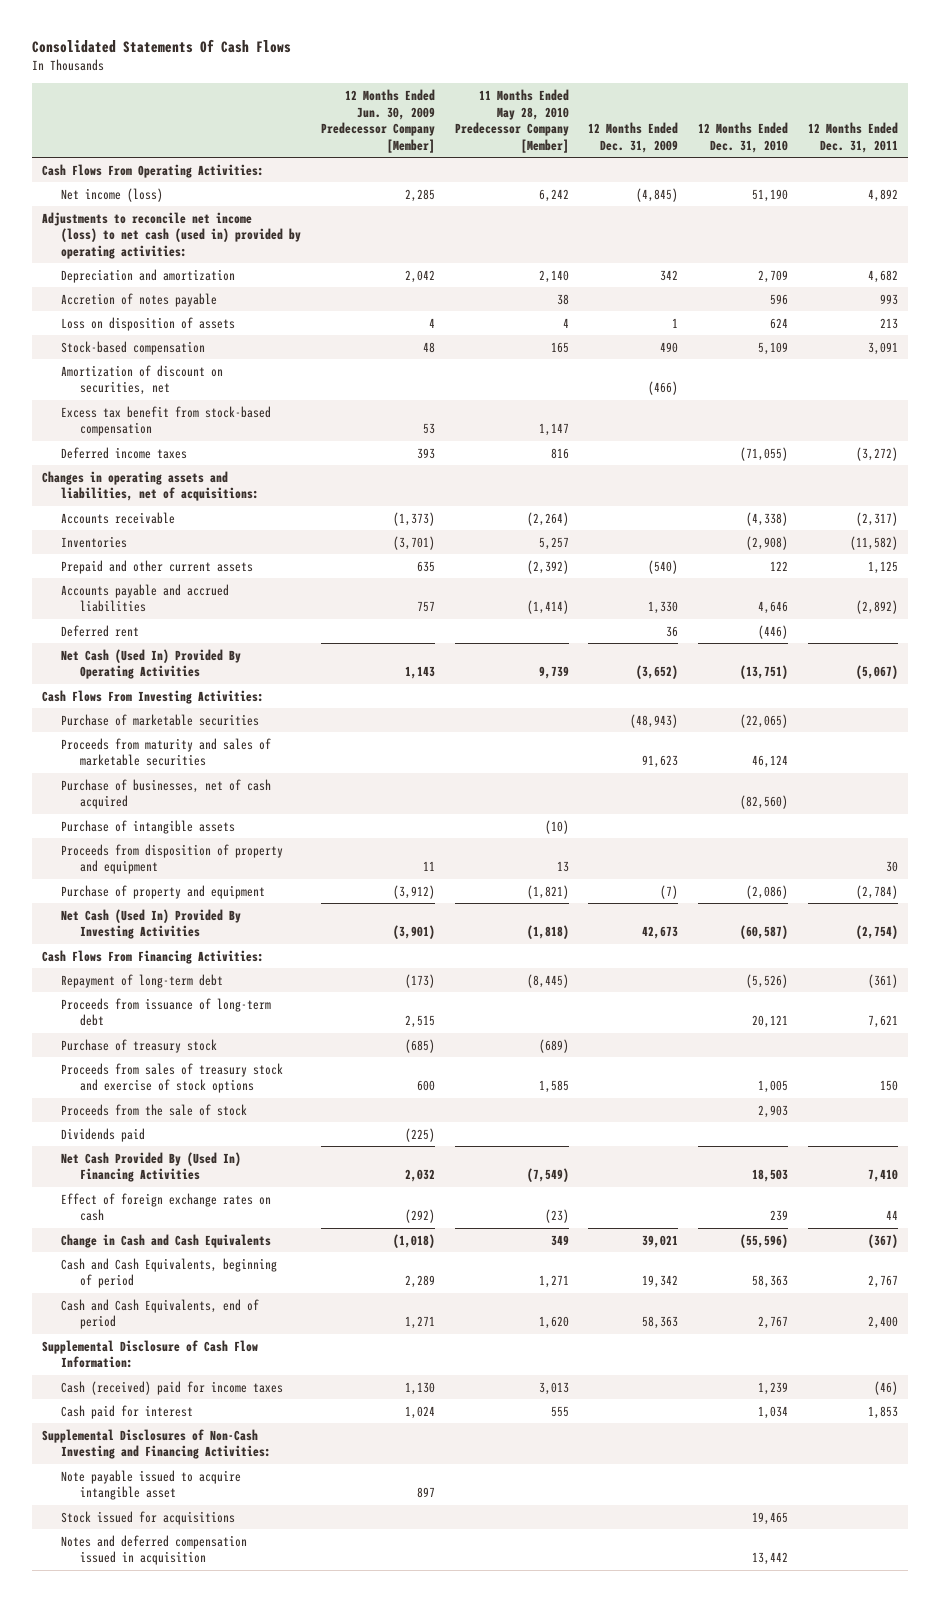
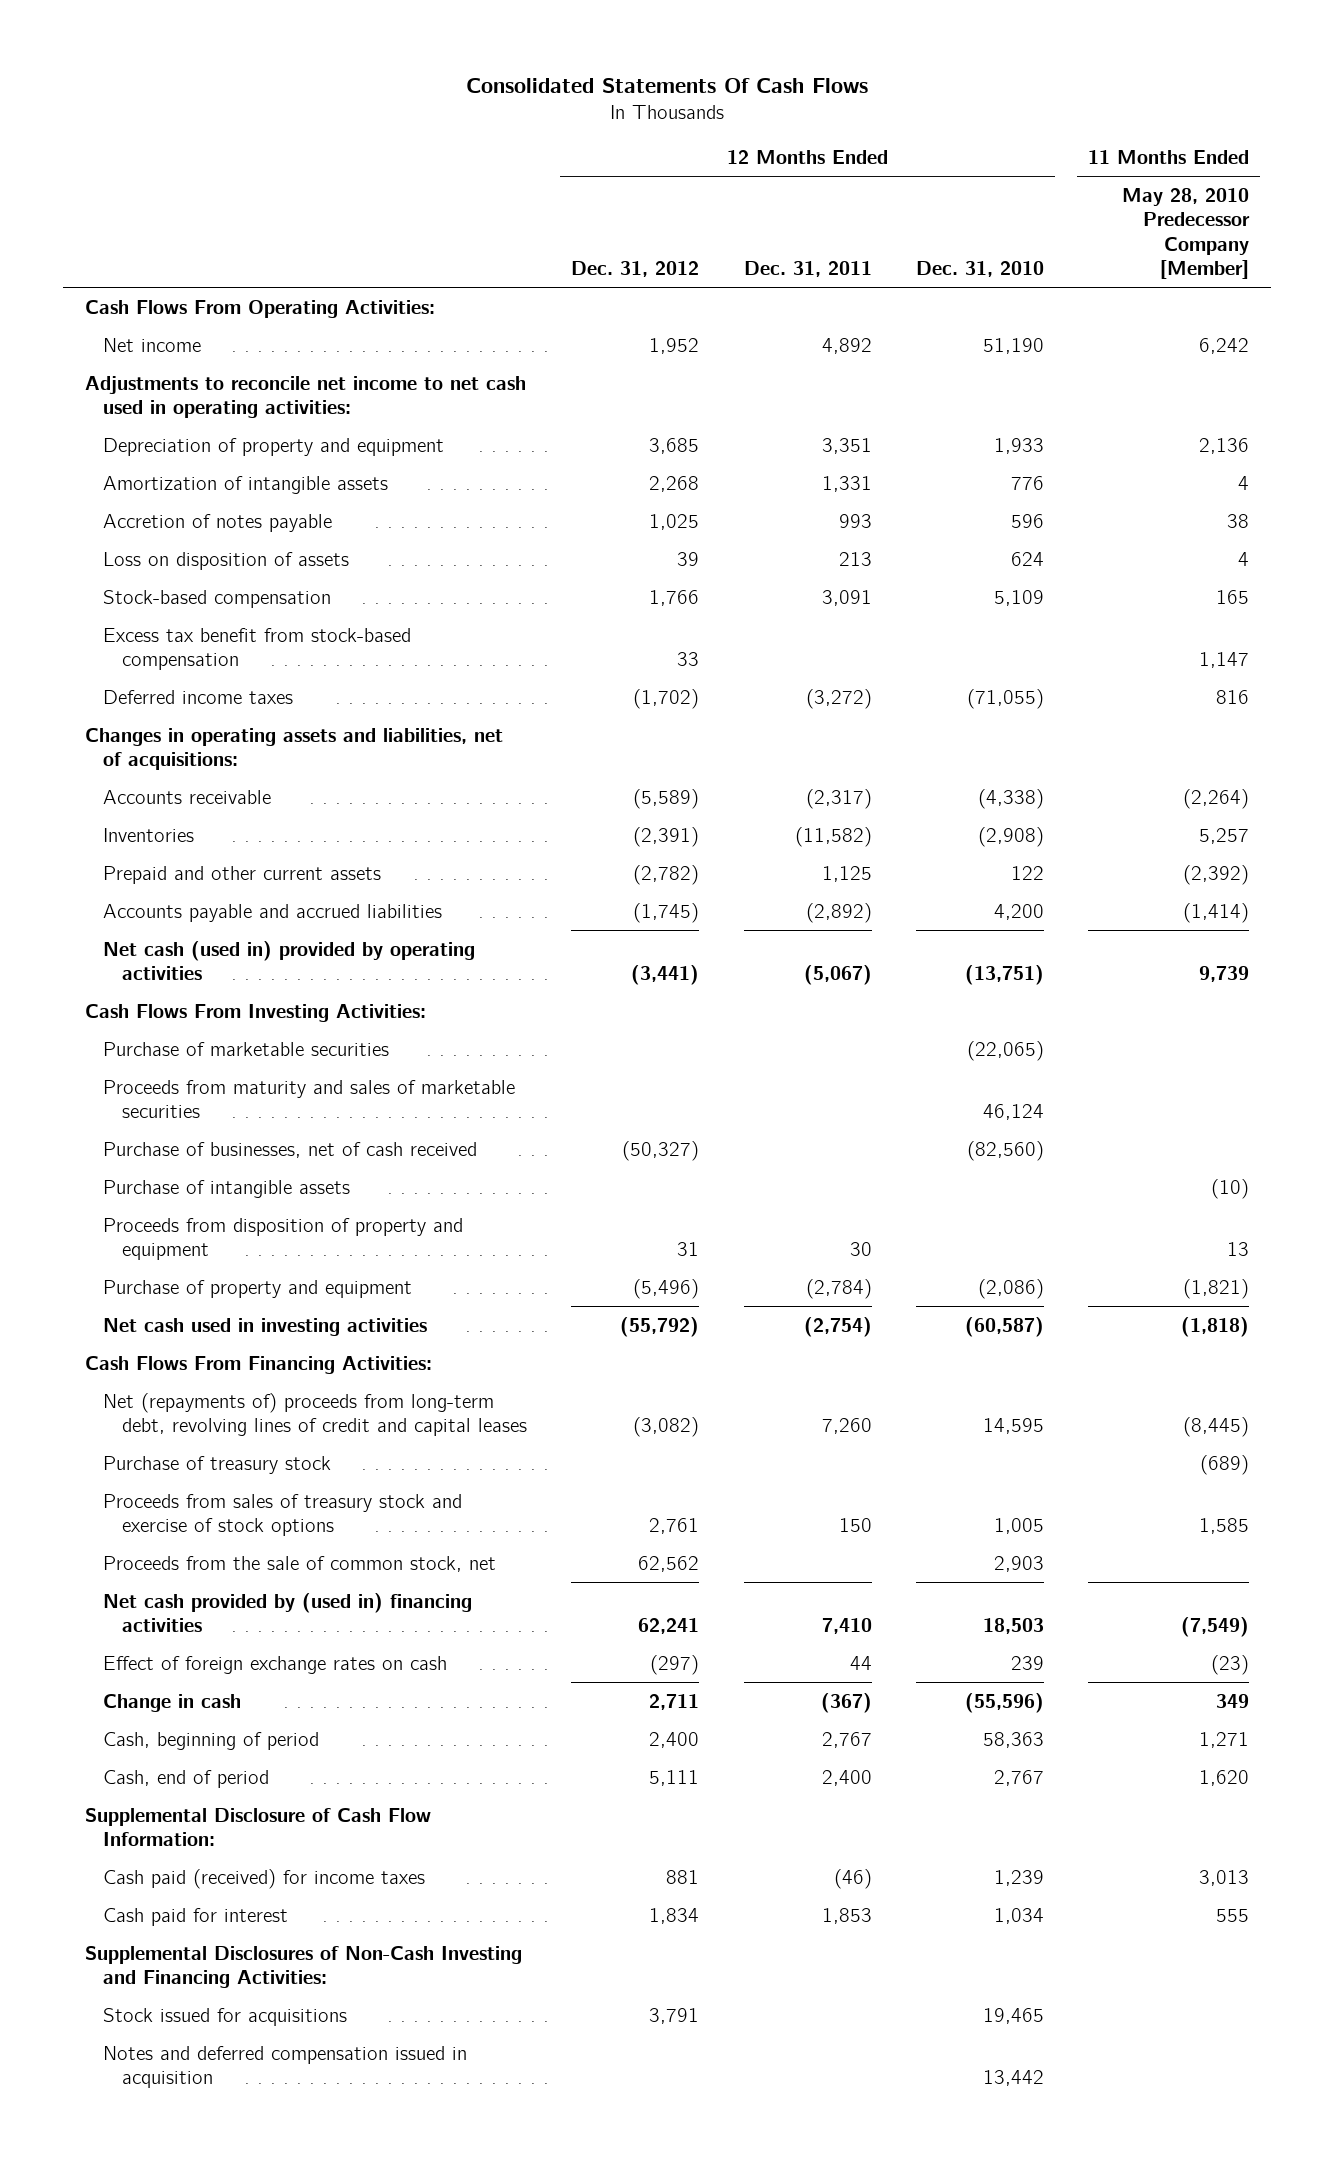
- | 12 Months Ended Jun. 30, 2009 Predecessor Company [Member] | 11 Months Ended May 28, 2010 Predecessor Company [Member] | 12 Months Ended Dec. 31, 2009 | 12 Months Ended Dec. 31, 2010 | 12 Months Ended Dec. 31, 2011
+ | 12 Months Ended Dec. 31, 2012 | 12 Months Ended Dec. 31, 2011 | 12 Months Ended Dec. 31, 2010 | 11 Months Ended May 28, 2010 Predecessor Company [Member]
- Net income (loss) | 2,285 | 6,242 | (4,845) | 51,190 | 4,892
- Adjustments to reconcile net income (loss) to net cash (used in) provided by operating activities:
- Depreciation and amortization | 2,042 | 2,140 | 342 | 2,709 | 4,682
+ Net income | 1,952 | 4,892 | 51,190 | 6,242
+ Adjustments to reconcile net income to net cash used in operating activities:
+ Depreciation of property and equipment | 3,685 | 3,351 | 1,933 | 2,136
+ Amortization of intangible assets | 2,268 | 1,331 | 776 | 4
- Amortization of discount on securities, net | | | (466) | |
- Accounts payable and accrued liabilities | 757 | (1,414) | 1,330 | 4,646 | (2,892)
- Deferred rent | | | 36 | (446) |
- Net Cash (Used In) Provided By Operating Activities | 1,143 | 9,739 | (3,652) | (13,751) | (5,067)
+ Accounts payable and accrued liabilities | (1,745) | (2,892) | 4,200 | (1,414)
+ Net cash (used in) provided by operating activities | (3,441) | (5,067) | (13,751) | 9,739
- Purchase of businesses, net of cash acquired | | | | (82,560) |
+ Purchase of businesses, net of cash received | (50,327) | | (82,560) |
- Net Cash (Used In) Provided By Investing Activities | (3,901) | (1,818) | 42,673 | (60,587) | (2,754)
+ Net cash used in investing activities | (55,792) | (2,754) | (60,587) | (1,818)
- Repayment of long-term debt | (173) | (8,445) | | (5,526) | (361)
- Proceeds from issuance of long-term debt | 2,515 | | | 20,121 | 7,621
+ Net (repayments of) proceeds from long-term debt, revolving lines of credit and capital leases | (3,082) | 7,260 | 14,595 | (8,445)
- Proceeds from the sale of stock | | | | 2,903 |
- Dividends paid | (225) | | | |
- Net Cash Provided By (Used In) Financing Activities | 2,032 | (7,549) | | 18,503 | 7,410
+ Proceeds from the sale of common stock, net | 62,562 | | 2,903 |
+ Net cash provided by (used in) financing activities | 62,241 | 7,410 | 18,503 | (7,549)
- Change in Cash and Cash Equivalents | (1,018) | 349 | 39,021 | (55,596) | (367)
- Cash and Cash Equivalents, beginning of period | 2,289 | 1,271 | 19,342 | 58,363 | 2,767
- Cash and Cash Equivalents, end of period | 1,271 | 1,620 | 58,363 | 2,767 | 2,400
+ Change in cash | 2,711 | (367) | (55,596) | 349
+ Cash, beginning of period | 2,400 | 2,767 | 58,363 | 1,271
+ Cash, end of period | 5,111 | 2,400 | 2,767 | 1,620
- Cash (received) paid for income taxes | 1,130 | 3,013 | | 1,239 | (46)
+ Cash paid (received) for income taxes | 881 | (46) | 1,239 | 3,013
- Note payable issued to acquire intangible asset | 897 | | | |

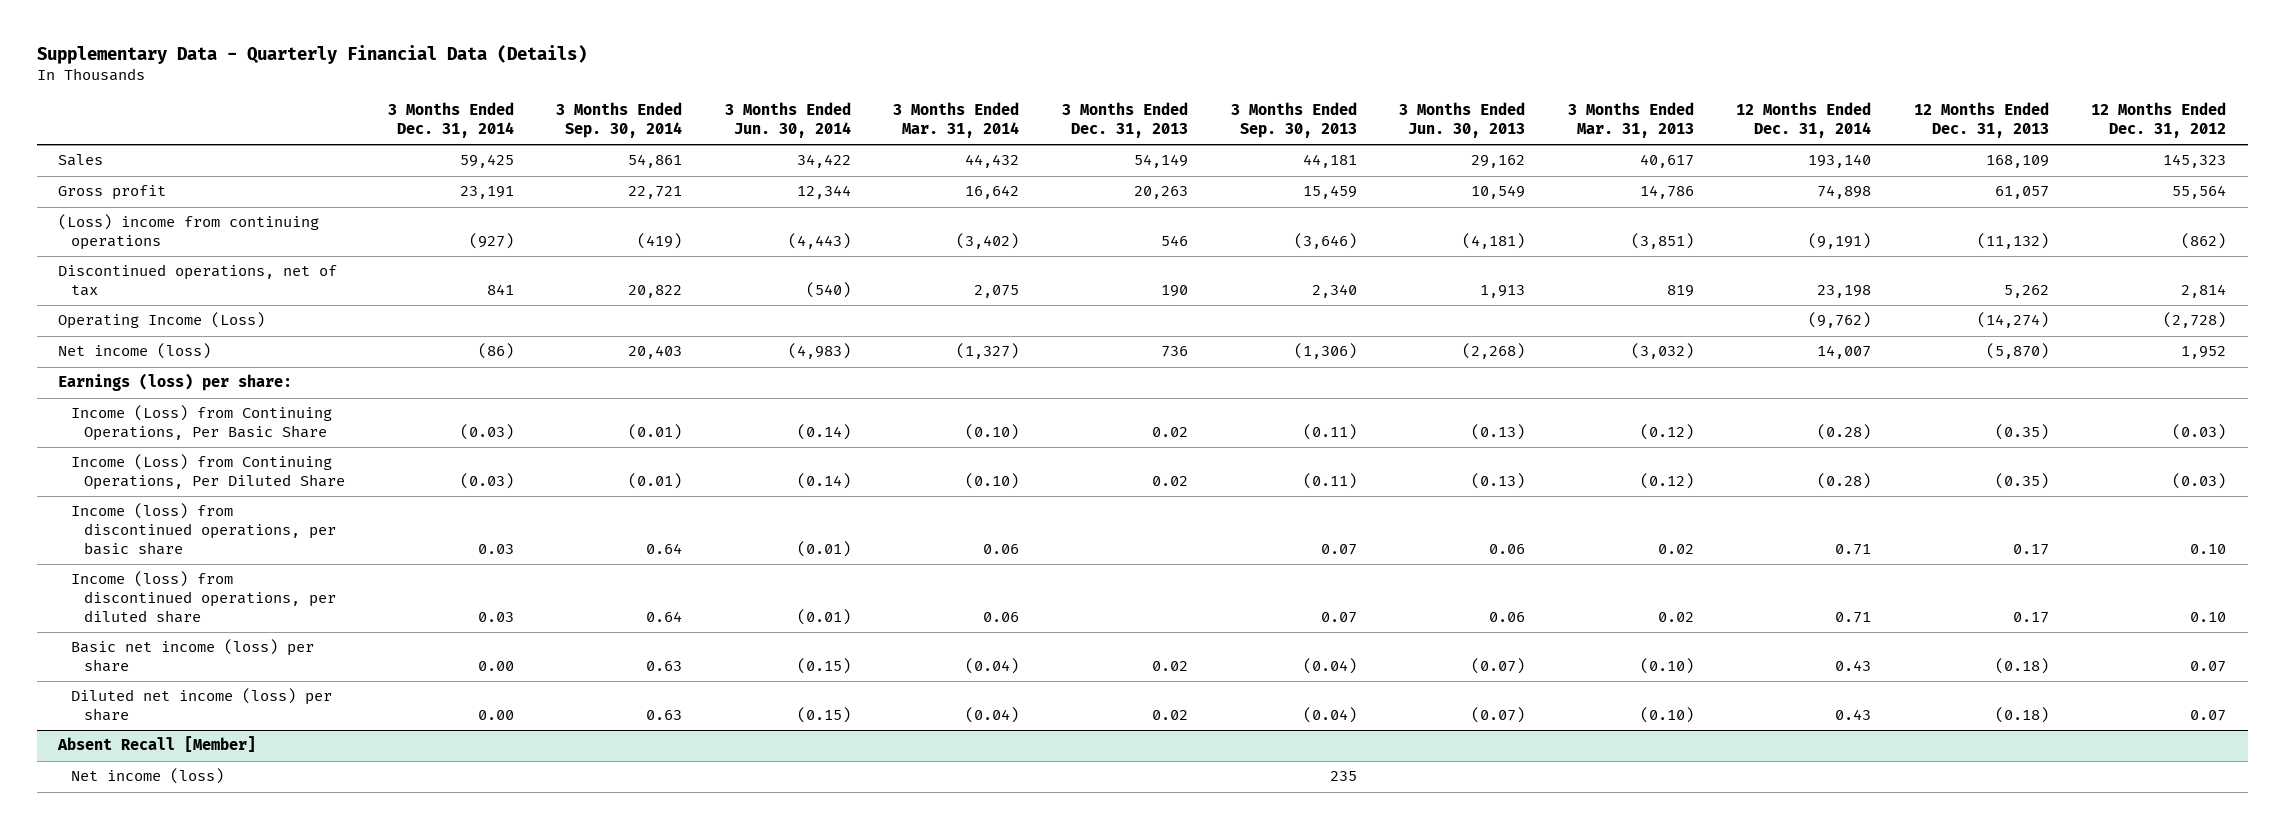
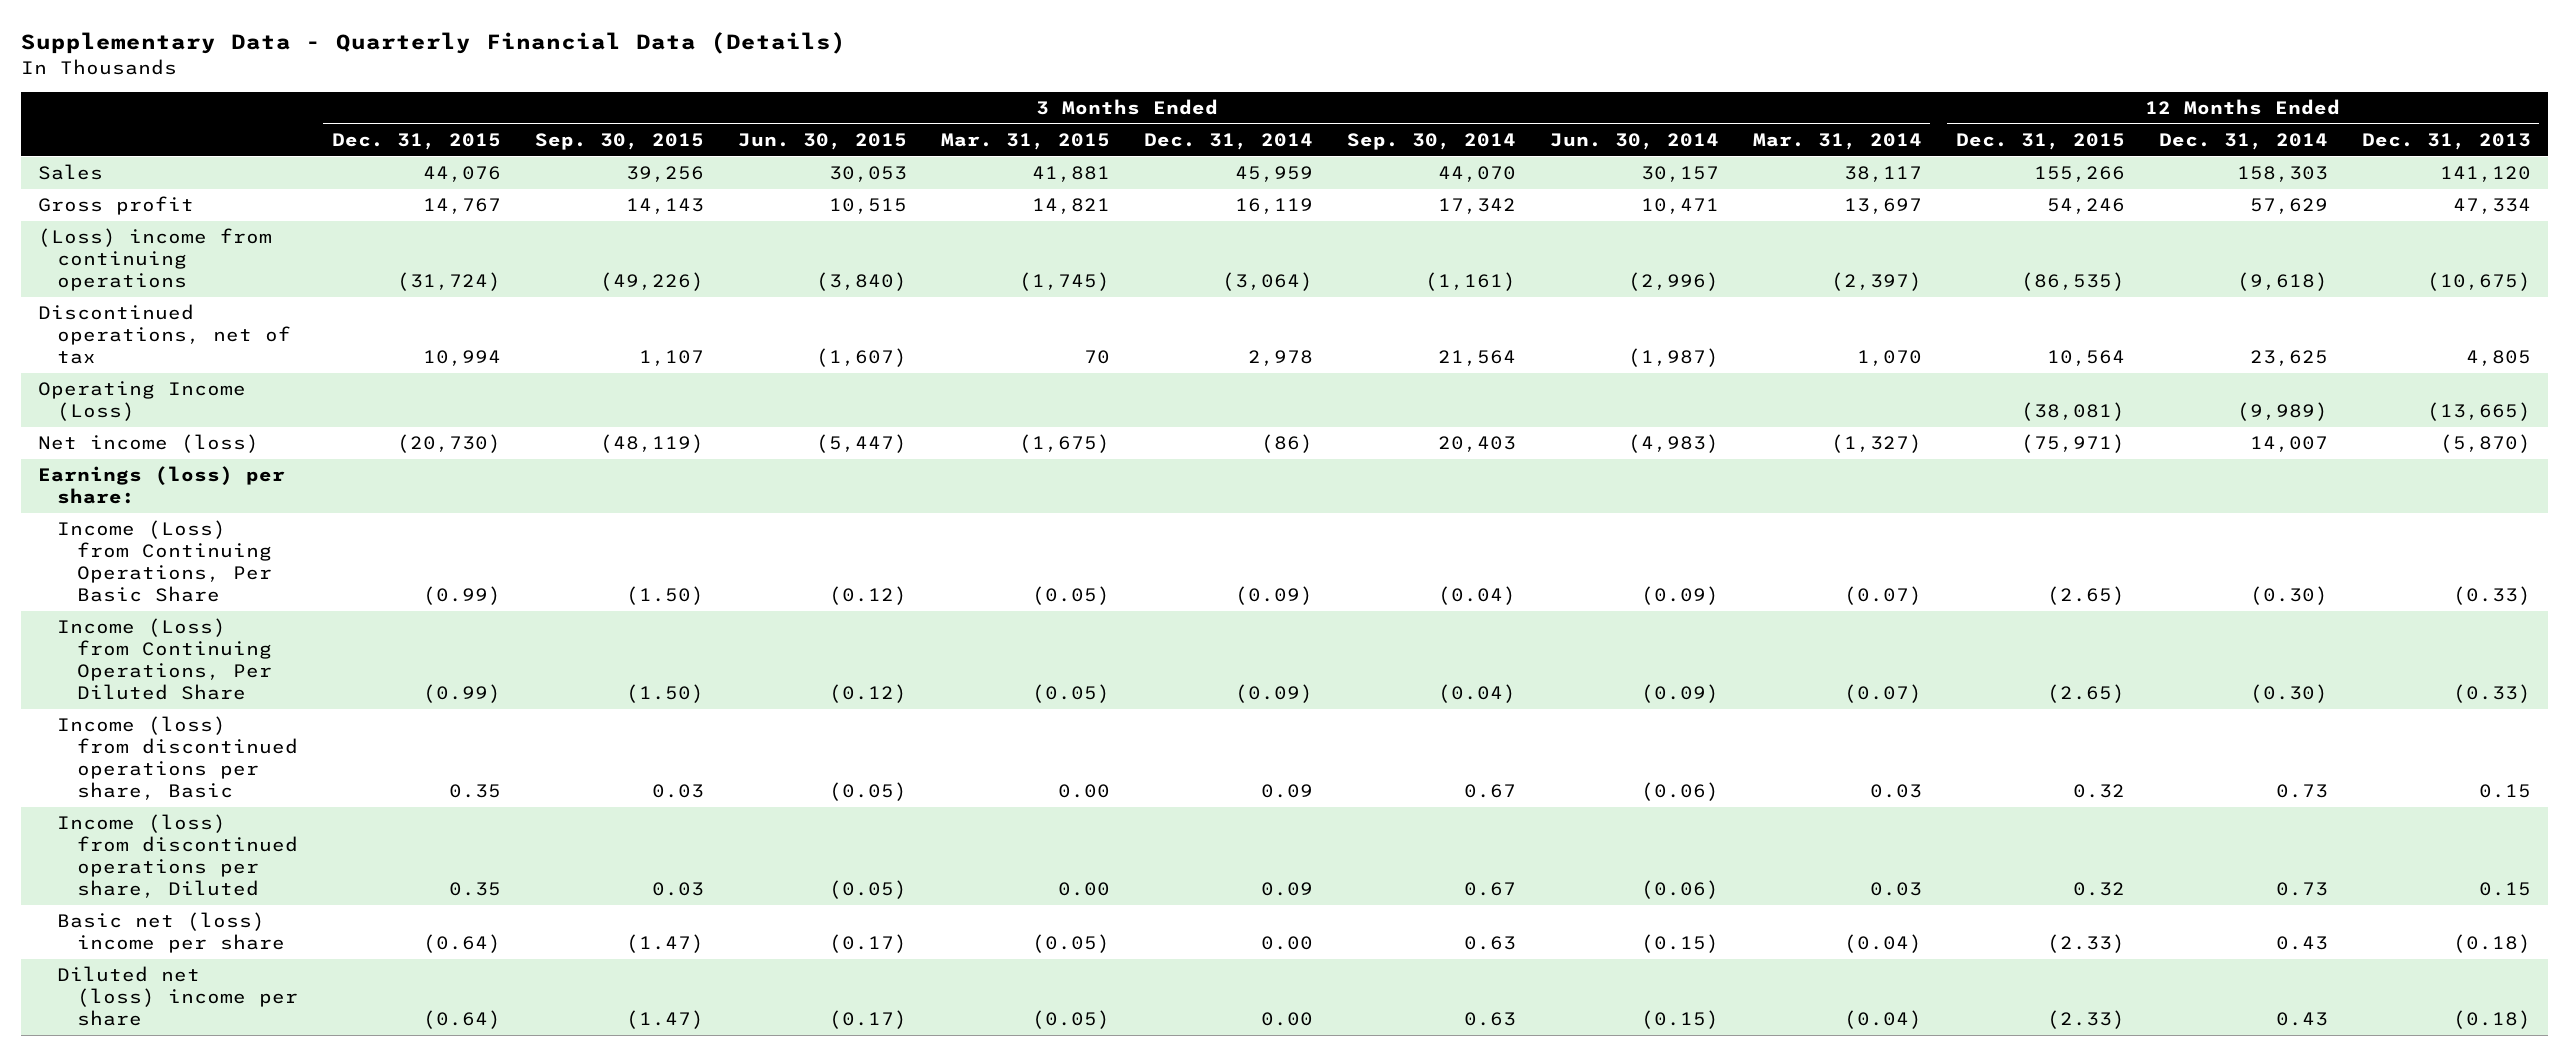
- | 3 Months Ended Dec. 31, 2014 | 3 Months Ended Sep. 30, 2014 | 3 Months Ended Jun. 30, 2014 | 3 Months Ended Mar. 31, 2014 | 3 Months Ended Dec. 31, 2013 | 3 Months Ended Sep. 30, 2013 | 3 Months Ended Jun. 30, 2013 | 3 Months Ended Mar. 31, 2013 | 12 Months Ended Dec. 31, 2014 | 12 Months Ended Dec. 31, 2013 | 12 Months Ended Dec. 31, 2012
+ | 3 Months Ended Dec. 31, 2015 | 3 Months Ended Sep. 30, 2015 | 3 Months Ended Jun. 30, 2015 | 3 Months Ended Mar. 31, 2015 | 3 Months Ended Dec. 31, 2014 | 3 Months Ended Sep. 30, 2014 | 3 Months Ended Jun. 30, 2014 | 3 Months Ended Mar. 31, 2014 | 12 Months Ended Dec. 31, 2015 | 12 Months Ended Dec. 31, 2014 | 12 Months Ended Dec. 31, 2013
- Sales | 59,425 | 54,861 | 34,422 | 44,432 | 54,149 | 44,181 | 29,162 | 40,617 | 193,140 | 168,109 | 145,323
- Gross profit | 23,191 | 22,721 | 12,344 | 16,642 | 20,263 | 15,459 | 10,549 | 14,786 | 74,898 | 61,057 | 55,564
- (Loss) income from continuing operations | (927) | (419) | (4,443) | (3,402) | 546 | (3,646) | (4,181) | (3,851) | (9,191) | (11,132) | (862)
- Discontinued operations, net of tax | 841 | 20,822 | (540) | 2,075 | 190 | 2,340 | 1,913 | 819 | 23,198 | 5,262 | 2,814
- Operating Income (Loss) | | | | | | | | | (9,762) | (14,274) | (2,728)
+ Sales | 44,076 | 39,256 | 30,053 | 41,881 | 45,959 | 44,070 | 30,157 | 38,117 | 155,266 | 158,303 | 141,120
+ Gross profit | 14,767 | 14,143 | 10,515 | 14,821 | 16,119 | 17,342 | 10,471 | 13,697 | 54,246 | 57,629 | 47,334
+ (Loss) income from continuing operations | (31,724) | (49,226) | (3,840) | (1,745) | (3,064) | (1,161) | (2,996) | (2,397) | (86,535) | (9,618) | (10,675)
+ Discontinued operations, net of tax | 10,994 | 1,107 | (1,607) | 70 | 2,978 | 21,564 | (1,987) | 1,070 | 10,564 | 23,625 | 4,805
+ Operating Income (Loss) | | | | | | | | | (38,081) | (9,989) | (13,665)
- Income (Loss) from Continuing Operations, Per Basic Share | (0.03) | (0.01) | (0.14) | (0.10) | 0.02 | (0.11) | (0.13) | (0.12) | (0.28) | (0.35) | (0.03)
- Income (Loss) from Continuing Operations, Per Diluted Share | (0.03) | (0.01) | (0.14) | (0.10) | 0.02 | (0.11) | (0.13) | (0.12) | (0.28) | (0.35) | (0.03)
- Income (loss) from discontinued operations, per basic share | 0.03 | 0.64 | (0.01) | 0.06 | | 0.07 | 0.06 | 0.02 | 0.71 | 0.17 | 0.10
- Income (loss) from discontinued operations, per diluted share | 0.03 | 0.64 | (0.01) | 0.06 | | 0.07 | 0.06 | 0.02 | 0.71 | 0.17 | 0.10
- Basic net income (loss) per share | 0.00 | 0.63 | (0.15) | (0.04) | 0.02 | (0.04) | (0.07) | (0.10) | 0.43 | (0.18) | 0.07
- Diluted net income (loss) per share | 0.00 | 0.63 | (0.15) | (0.04) | 0.02 | (0.04) | (0.07) | (0.10) | 0.43 | (0.18) | 0.07
- Absent Recall [Member]
- Net income (loss) | | | | | | 235 | | | | |
+ Income (Loss) from Continuing Operations, Per Basic Share | (0.99) | (1.50) | (0.12) | (0.05) | (0.09) | (0.04) | (0.09) | (0.07) | (2.65) | (0.30) | (0.33)
+ Income (Loss) from Continuing Operations, Per Diluted Share | (0.99) | (1.50) | (0.12) | (0.05) | (0.09) | (0.04) | (0.09) | (0.07) | (2.65) | (0.30) | (0.33)
+ Income (loss) from discontinued operations per share, Basic | 0.35 | 0.03 | (0.05) | 0.00 | 0.09 | 0.67 | (0.06) | 0.03 | 0.32 | 0.73 | 0.15
+ Income (loss) from discontinued operations per share, Diluted | 0.35 | 0.03 | (0.05) | 0.00 | 0.09 | 0.67 | (0.06) | 0.03 | 0.32 | 0.73 | 0.15
+ Basic net (loss) income per share | (0.64) | (1.47) | (0.17) | (0.05) | 0.00 | 0.63 | (0.15) | (0.04) | (2.33) | 0.43 | (0.18)
+ Diluted net (loss) income per share | (0.64) | (1.47) | (0.17) | (0.05) | 0.00 | 0.63 | (0.15) | (0.04) | (2.33) | 0.43 | (0.18)

